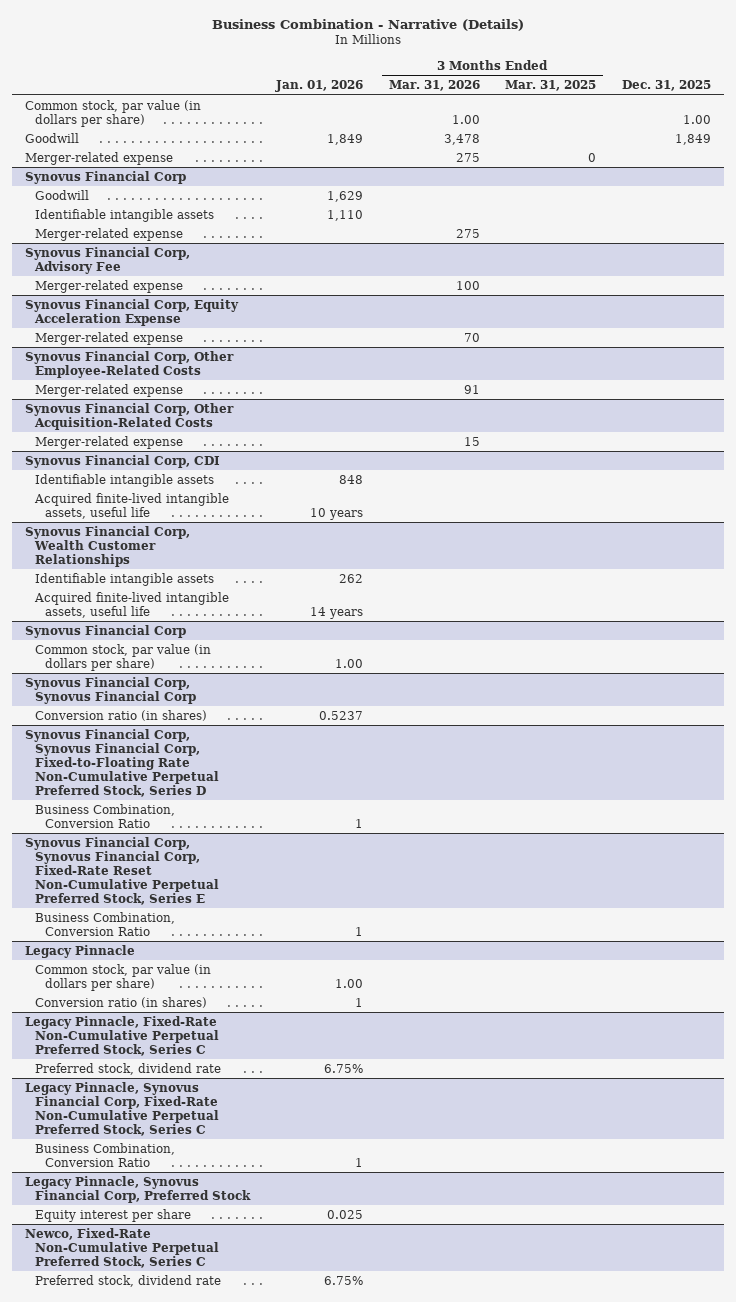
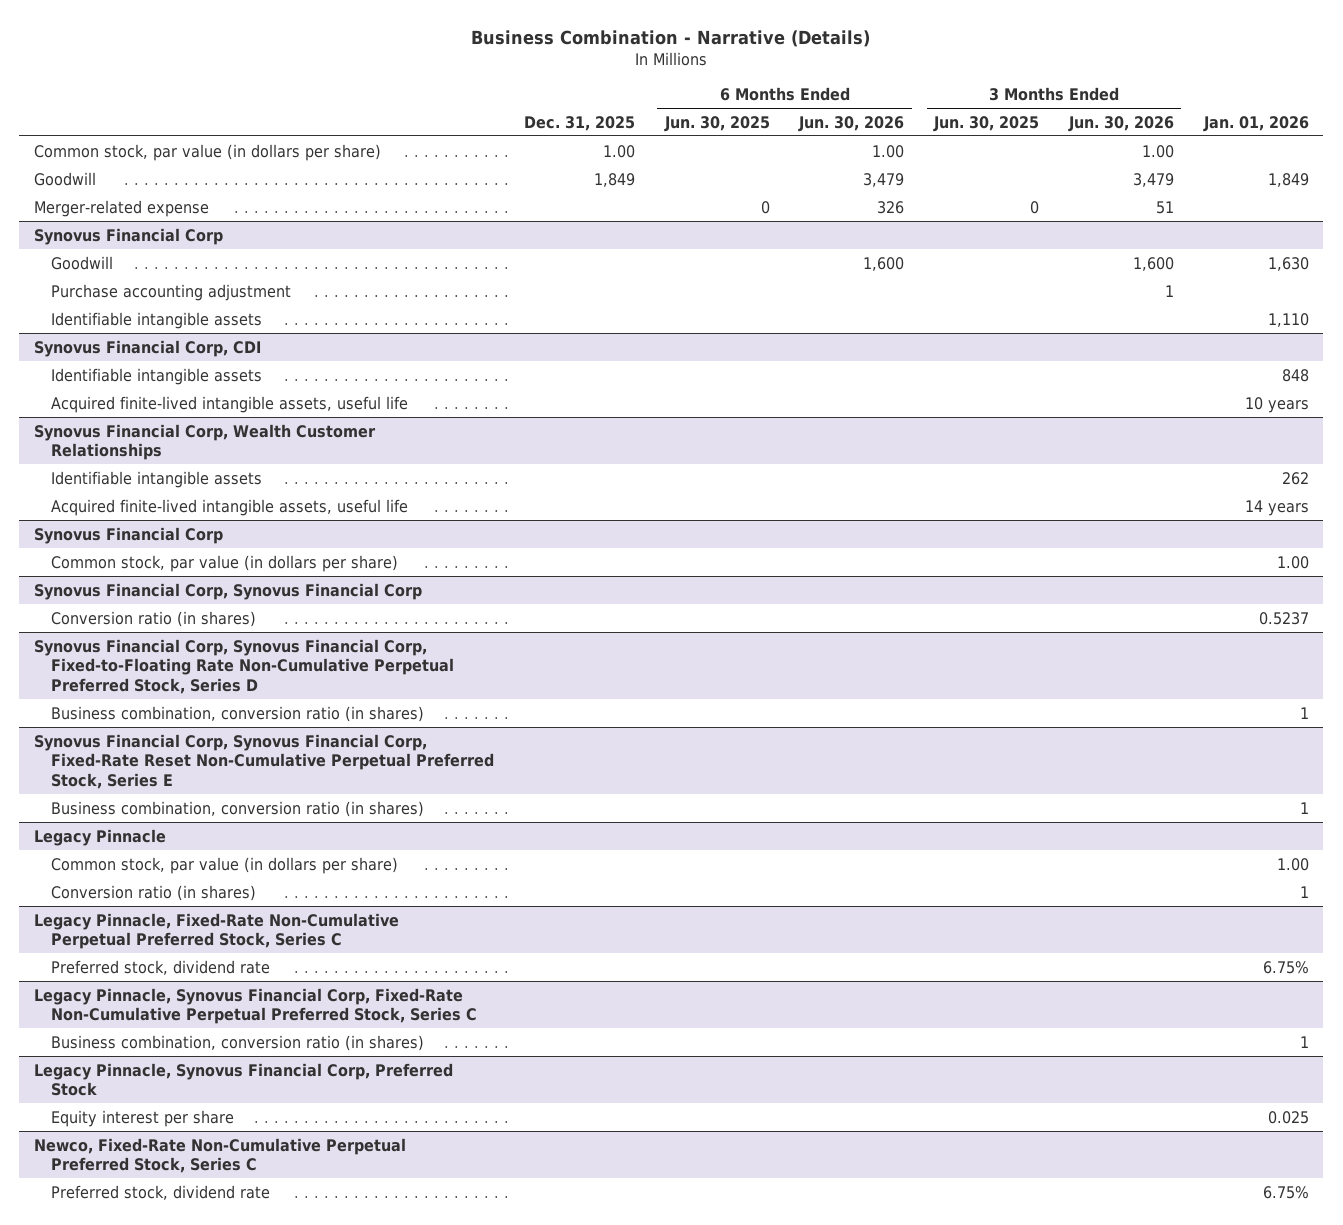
- | Jan. 01, 2026 | 3 Months Ended Mar. 31, 2026 | 3 Months Ended Mar. 31, 2025 | Dec. 31, 2025
+ | Dec. 31, 2025 | 6 Months Ended Jun. 30, 2025 | 6 Months Ended Jun. 30, 2026 | 3 Months Ended Jun. 30, 2025 | 3 Months Ended Jun. 30, 2026 | Jan. 01, 2026
@ Synovus Financial Corp
- Goodwill | 1,629 | | |
+ Goodwill | | | 1,600 | | 1,600 | 1,630
+ Purchase accounting adjustment | | | | | 1 |
- Merger-related expense | | 275 | |
- Synovus Financial Corp, Advisory Fee
- Merger-related expense | | 100 | |
- Synovus Financial Corp, Equity Acceleration Expense
- Merger-related expense | | 70 | |
- Synovus Financial Corp, Other Employee-Related Costs
- Merger-related expense | | 91 | |
- Synovus Financial Corp, Other Acquisition-Related Costs
- Merger-related expense | | 15 | |
@ Synovus Financial Corp, Synovus Financial Corp, Fixed-to-Floating Rate Non-Cumulative Perpetual Preferred Stock, Series D
- Business Combination, Conversion Ratio | 1 | | |
+ Business combination, conversion ratio (in shares) | | | | | | 1
@ Synovus Financial Corp, Synovus Financial Corp, Fixed-Rate Reset Non-Cumulative Perpetual Preferred Stock, Series E
- Business Combination, Conversion Ratio | 1 | | |
+ Business combination, conversion ratio (in shares) | | | | | | 1
@ Legacy Pinnacle, Synovus Financial Corp, Fixed-Rate Non-Cumulative Perpetual Preferred Stock, Series C
- Business Combination, Conversion Ratio | 1 | | |
+ Business combination, conversion ratio (in shares) | | | | | | 1

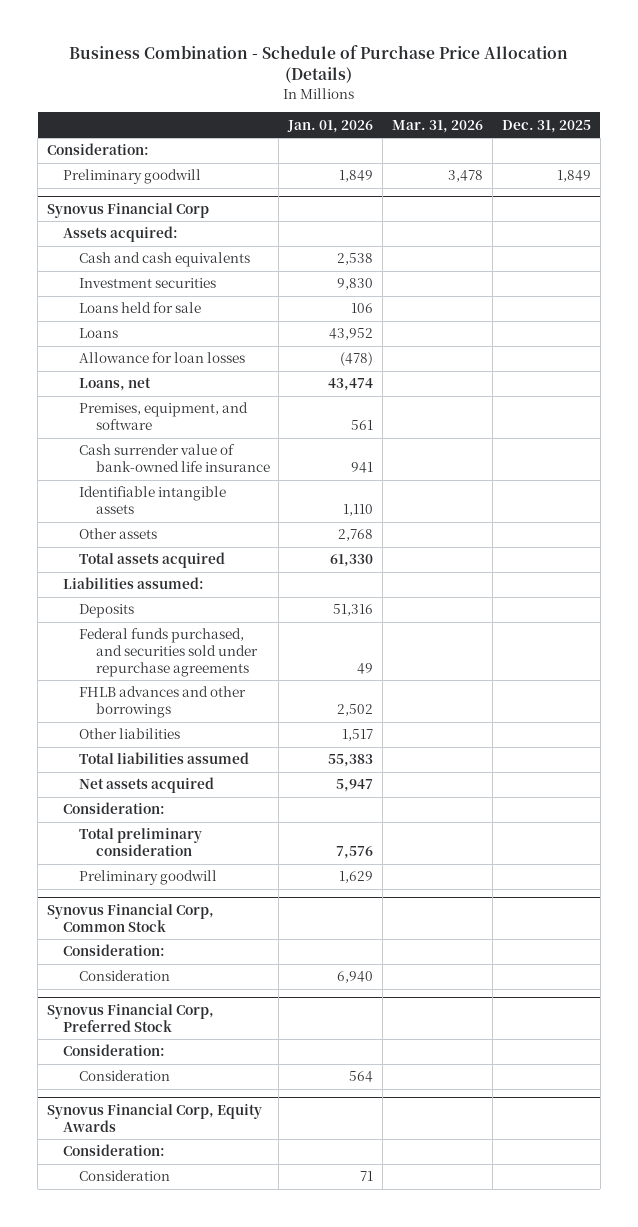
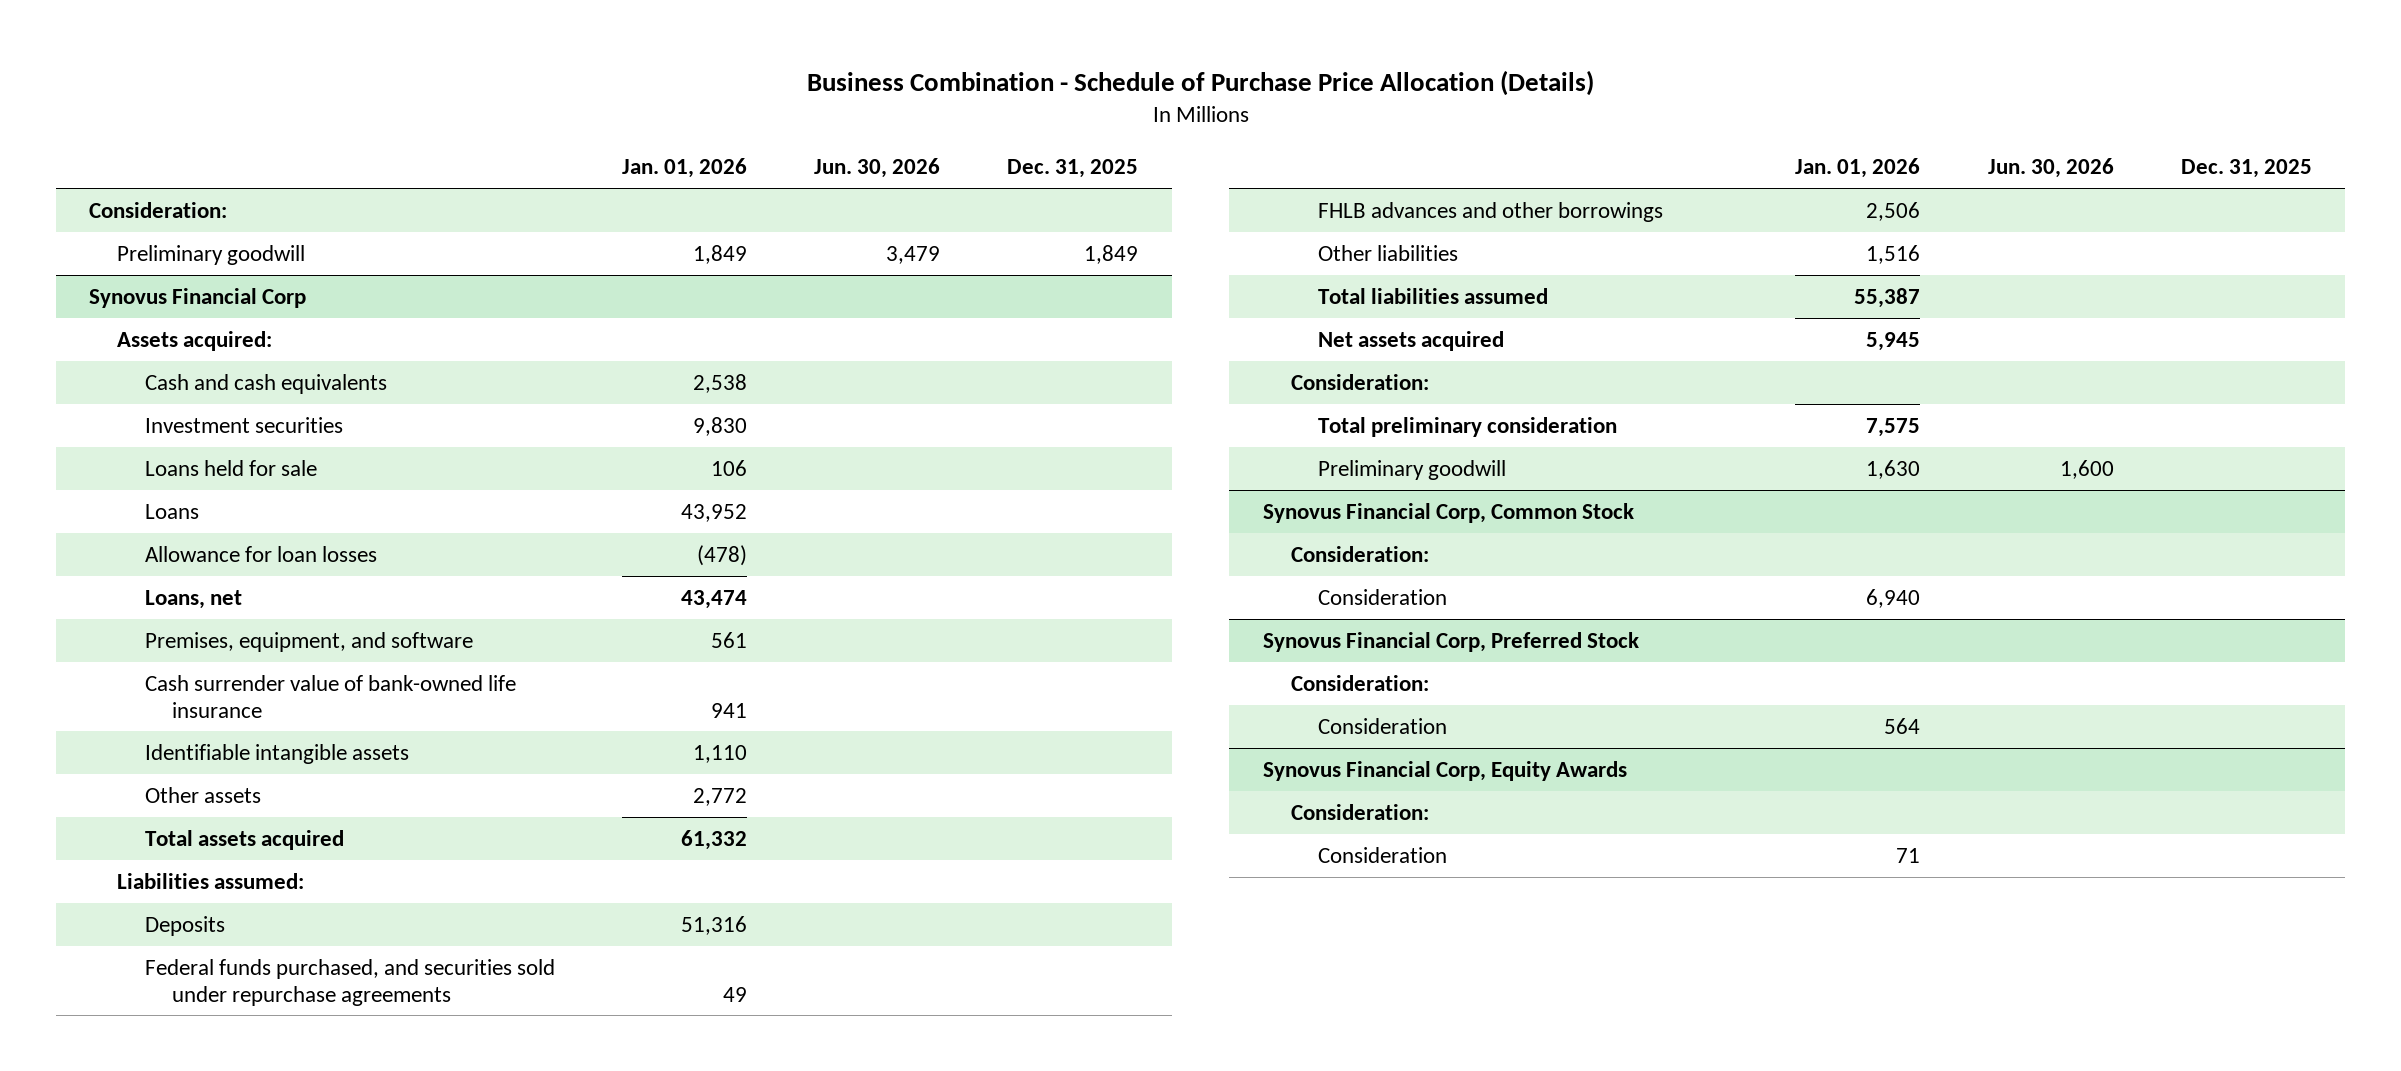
- | Jan. 01, 2026 | Mar. 31, 2026 | Dec. 31, 2025
+ | Jan. 01, 2026 | Jun. 30, 2026 | Dec. 31, 2025
@ Synovus Financial Corp
- Other assets | 2,768 | |
- Total assets acquired | 61,330 | |
+ Other assets | 2,772 | |
+ Total assets acquired | 61,332 | |
- FHLB advances and other borrowings | 2,502 | |
- Other liabilities | 1,517 | |
- Total liabilities assumed | 55,383 | |
- Net assets acquired | 5,947 | |
+ FHLB advances and other borrowings | 2,506 | |
+ Other liabilities | 1,516 | |
+ Total liabilities assumed | 55,387 | |
+ Net assets acquired | 5,945 | |
- Total preliminary consideration | 7,576 | |
- Preliminary goodwill | 1,629 | |
+ Total preliminary consideration | 7,575 | |
+ Preliminary goodwill | 1,630 | 1,600 |

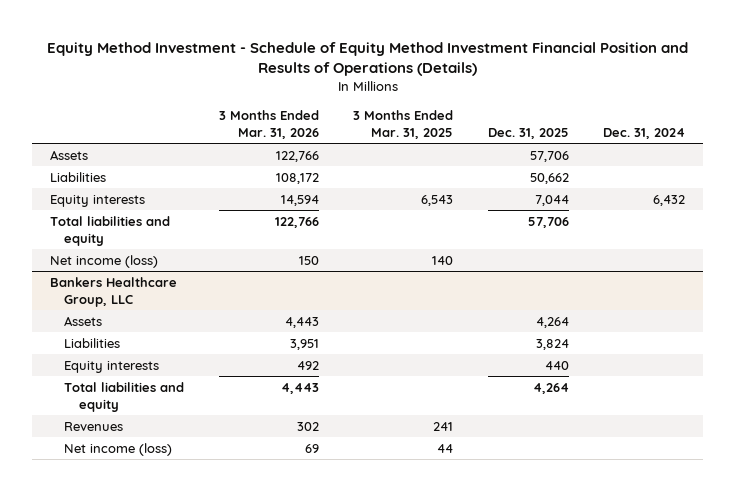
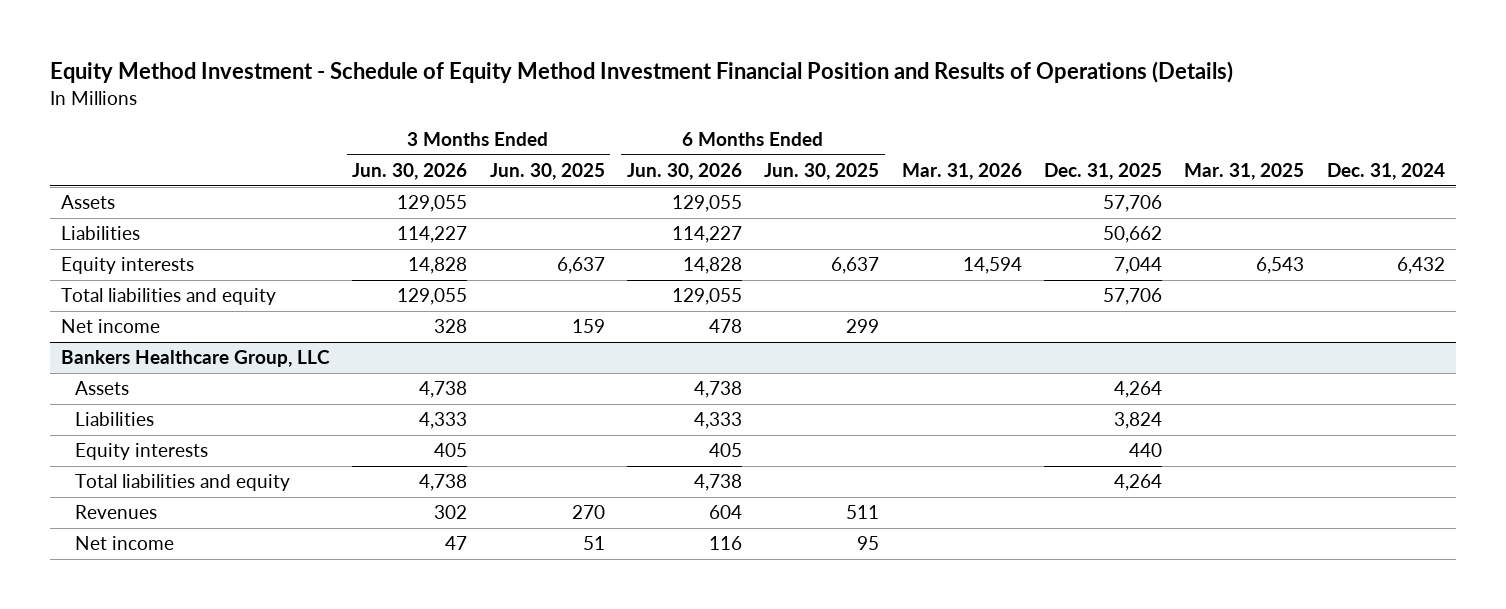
- | 3 Months Ended Mar. 31, 2026 | 3 Months Ended Mar. 31, 2025 | Dec. 31, 2025 | Dec. 31, 2024
+ | 3 Months Ended Jun. 30, 2026 | 3 Months Ended Jun. 30, 2025 | 6 Months Ended Jun. 30, 2026 | 6 Months Ended Jun. 30, 2025 | Mar. 31, 2026 | Dec. 31, 2025 | Mar. 31, 2025 | Dec. 31, 2024
- Net income (loss) | 150 | 140 | |
+ Net income | 328 | 159 | 478 | 299 | | | |
@ Bankers Healthcare Group, LLC
- Net income (loss) | 69 | 44 | |
+ Net income | 47 | 51 | 116 | 95 | | | |

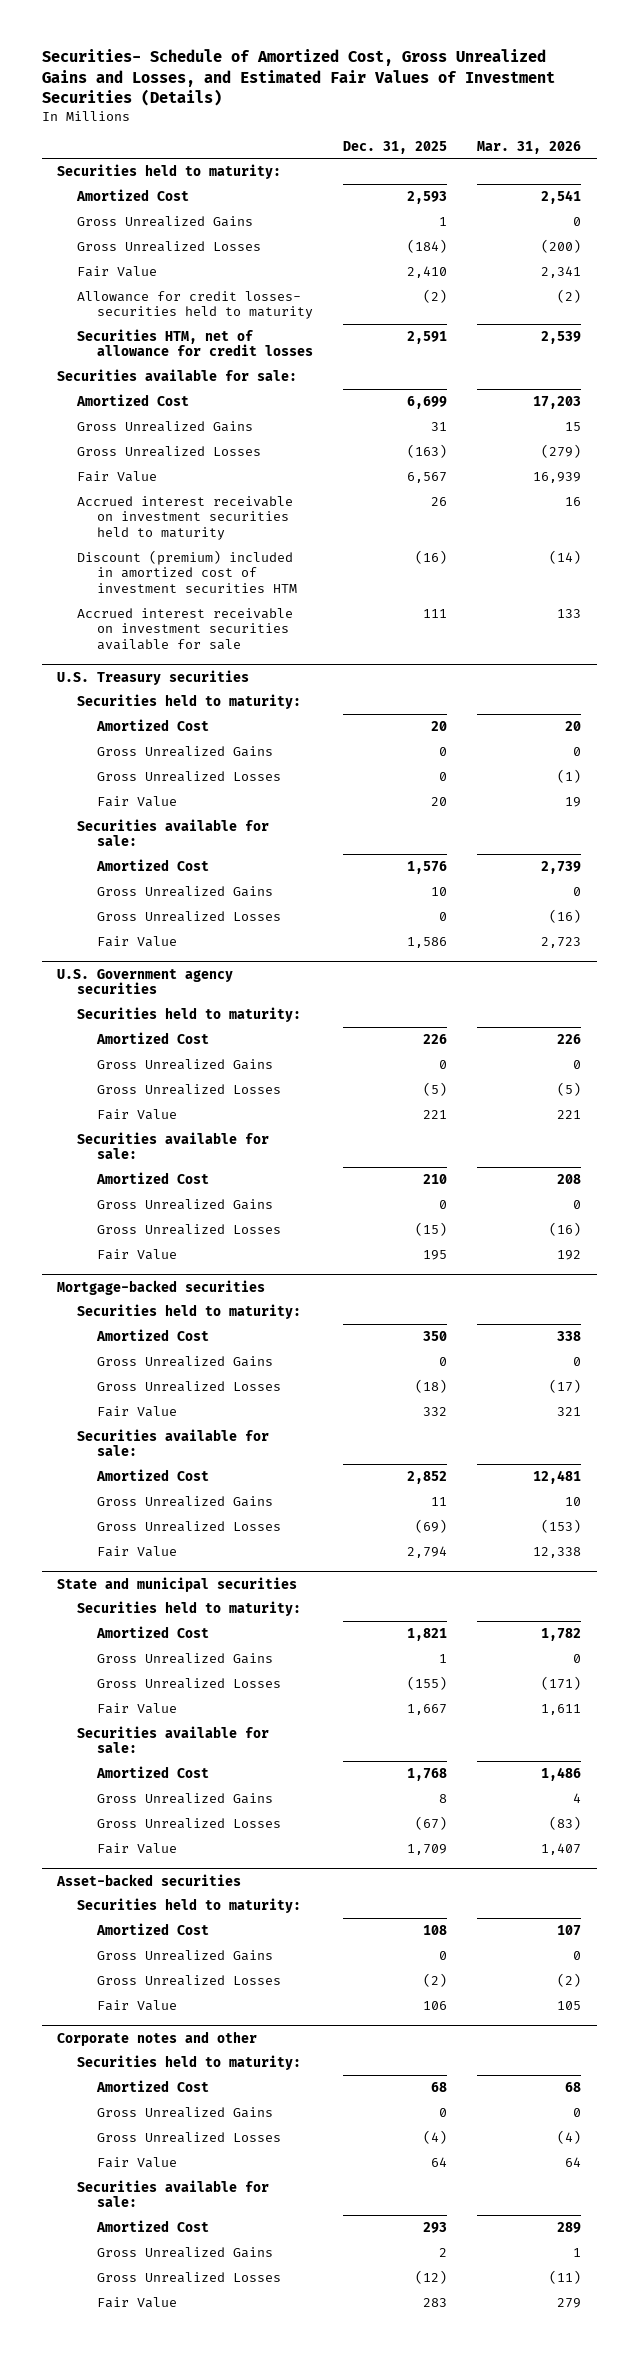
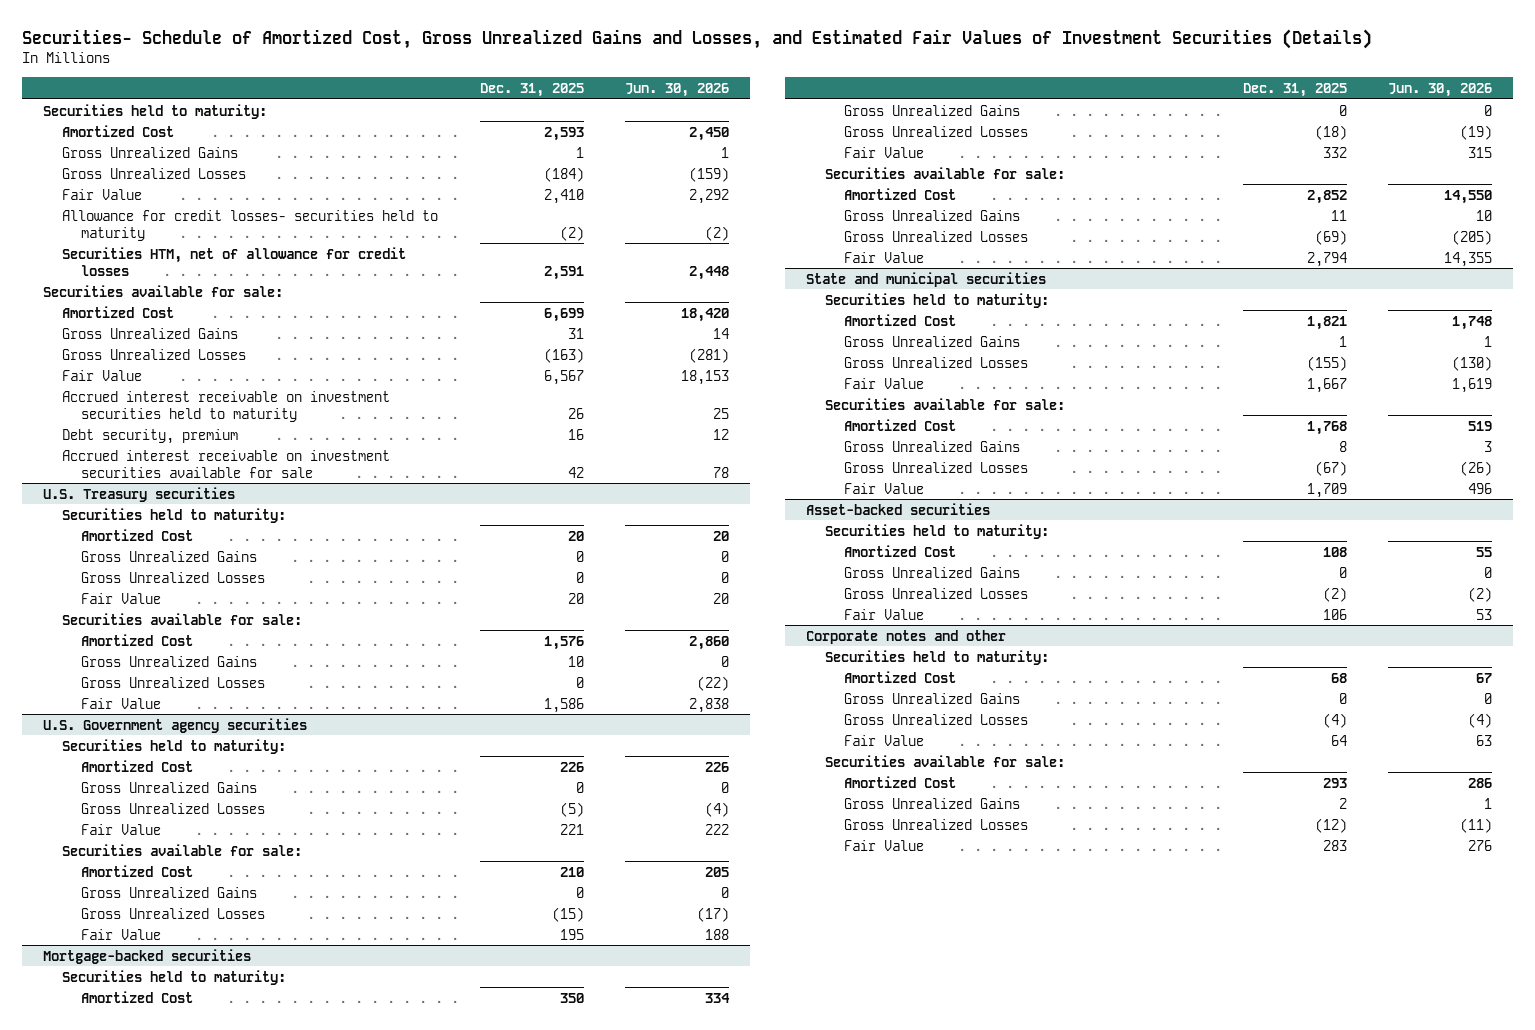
- | Dec. 31, 2025 | Mar. 31, 2026
+ | Dec. 31, 2025 | Jun. 30, 2026
- Discount (premium) included in amortized cost of investment securities HTM | (16) | (14)
- Accrued interest receivable on investment securities available for sale | 111 | 133
+ Debt security, premium | 16 | 12
+ Accrued interest receivable on investment securities available for sale | 42 | 78

